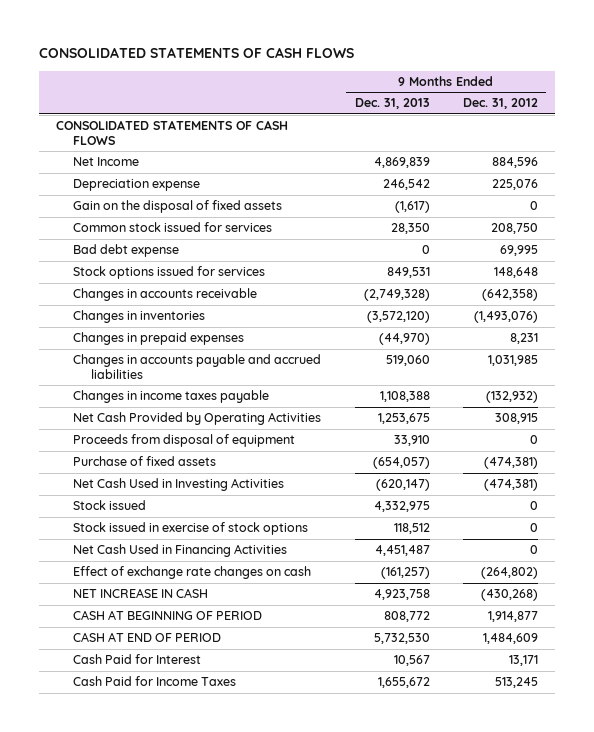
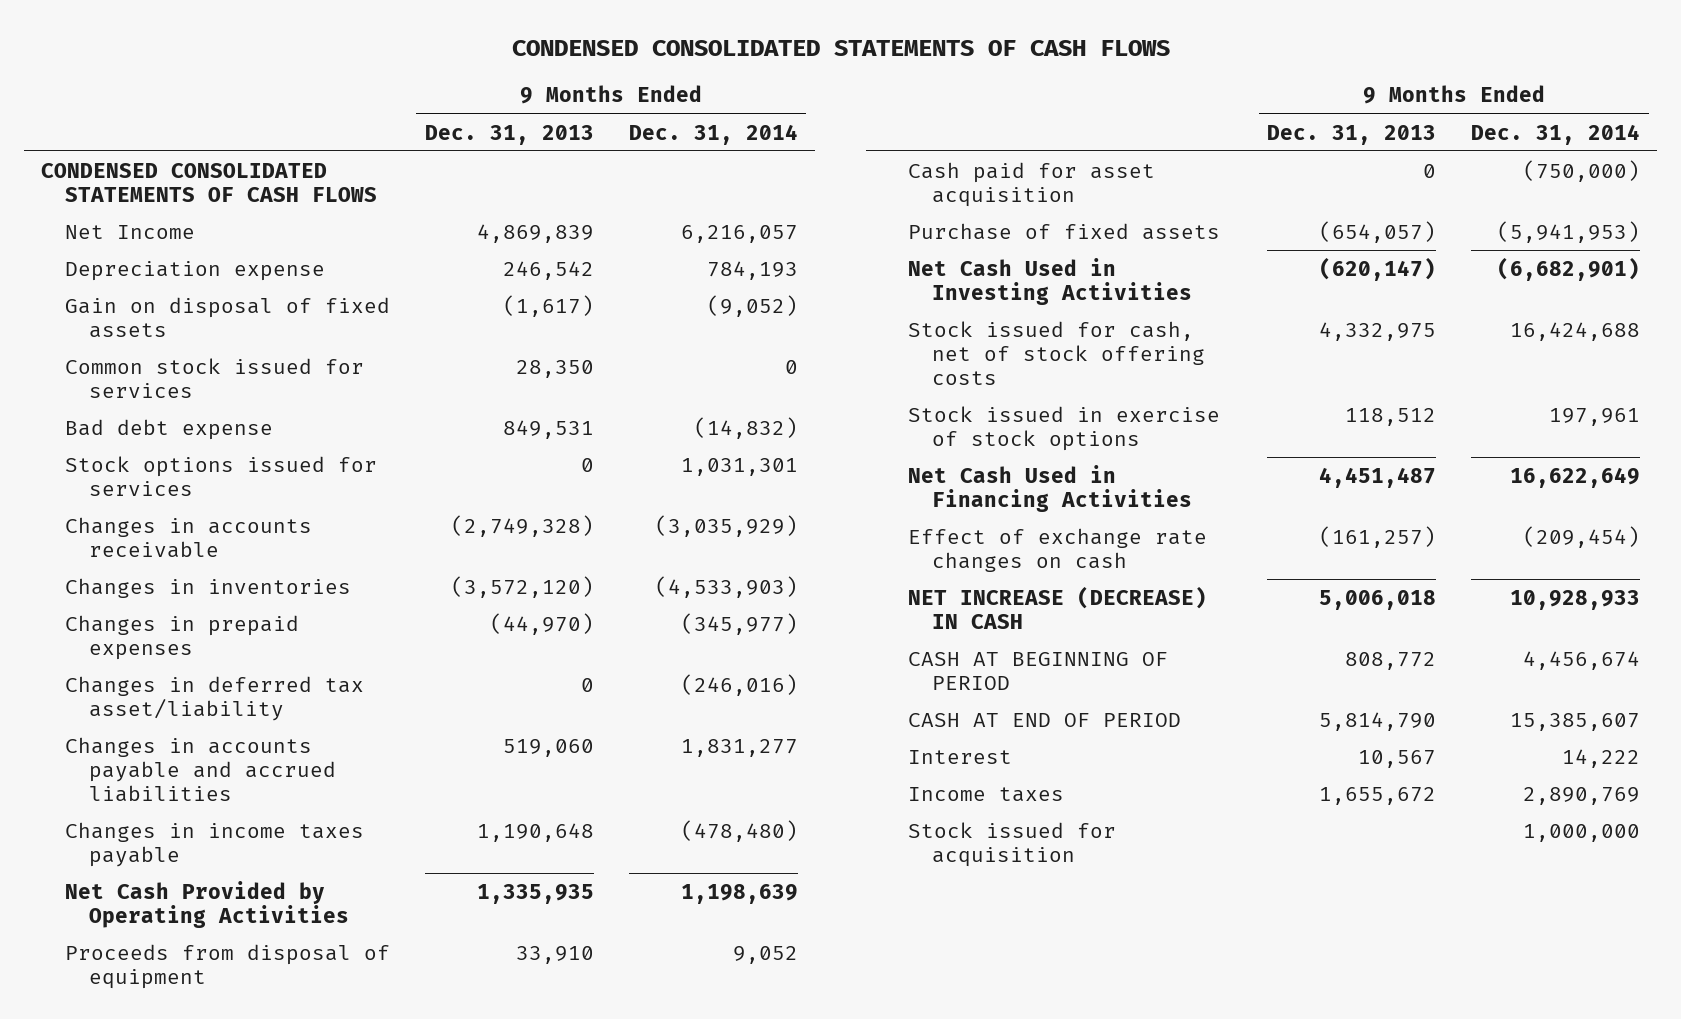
- CONSOLIDATED STATEMENTS OF CASH FLOWS
+ CONDENSED CONSOLIDATED STATEMENTS OF CASH FLOWS
- | 9 Months Ended Dec. 31, 2013 | 9 Months Ended Dec. 31, 2012
+ | 9 Months Ended Dec. 31, 2013 | 9 Months Ended Dec. 31, 2014
- CONSOLIDATED STATEMENTS OF CASH FLOWS
+ CONDENSED CONSOLIDATED STATEMENTS OF CASH FLOWS
- Gain on the disposal of fixed assets | (1,617) | 0
+ Gain on disposal of fixed assets | (1,617) | (9,052)
- Bad debt expense | 0 | 69,995
- Stock options issued for services | 849,531 | 148,648
+ Bad debt expense | 849,531 | (14,832)
+ Stock options issued for services | 0 | 1,031,301
+ Changes in deferred tax asset/liability | 0 | (246,016)
- Changes in income taxes payable | 1,108,388 | (132,932)
- Net Cash Provided by Operating Activities | 1,253,675 | 308,915
+ Changes in income taxes payable | 1,190,648 | (478,480)
+ Net Cash Provided by Operating Activities | 1,335,935 | 1,198,639
+ Cash paid for asset acquisition | 0 | (750,000)
- Stock issued | 4,332,975 | 0
+ Stock issued for cash, net of stock offering costs | 4,332,975 | 16,424,688
- NET INCREASE IN CASH | 4,923,758 | (430,268)
+ NET INCREASE (DECREASE) IN CASH | 5,006,018 | 10,928,933
- CASH AT END OF PERIOD | 5,732,530 | 1,484,609
- Cash Paid for Interest | 10,567 | 13,171
- Cash Paid for Income Taxes | 1,655,672 | 513,245
+ CASH AT END OF PERIOD | 5,814,790 | 15,385,607
+ Interest | 10,567 | 14,222
+ Income taxes | 1,655,672 | 2,890,769
+ Stock issued for acquisition | | 1,000,000

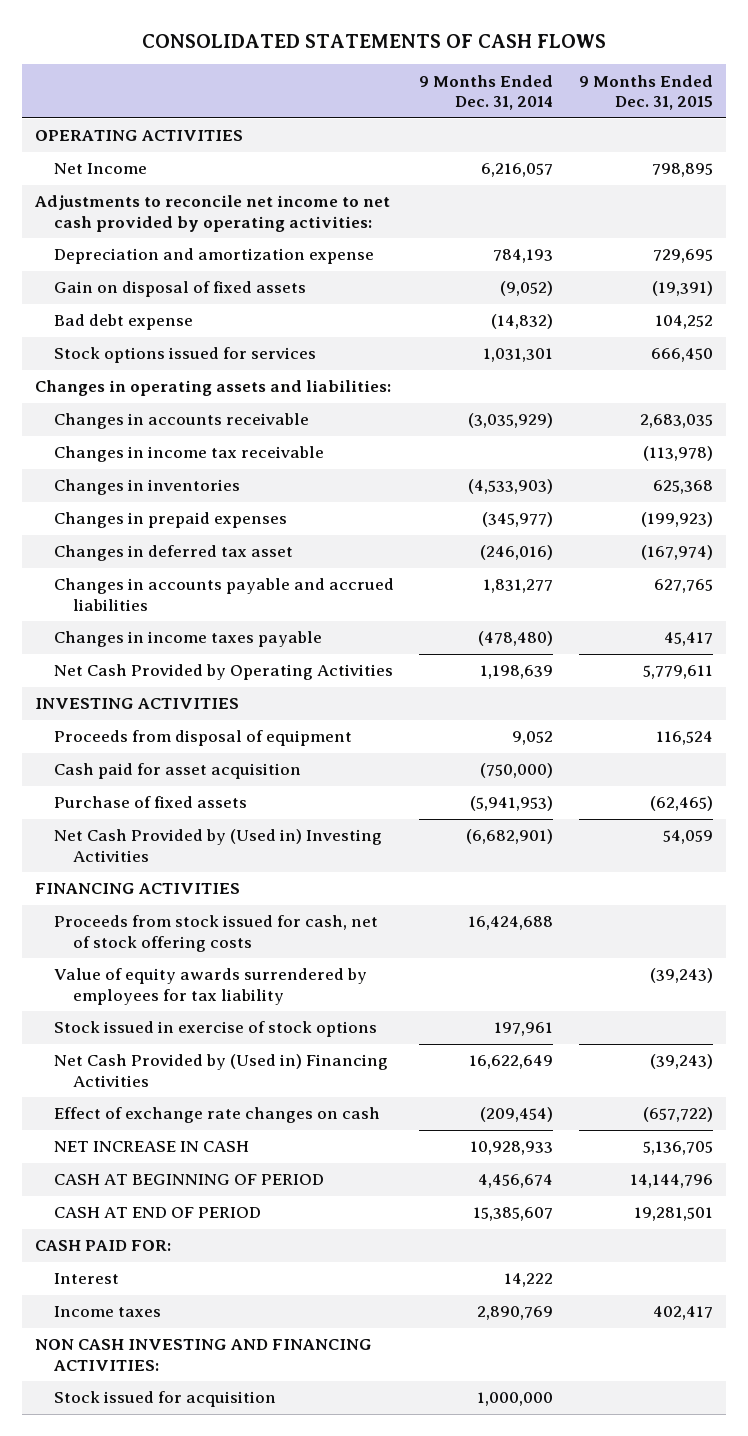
- CONDENSED CONSOLIDATED STATEMENTS OF CASH FLOWS
+ CONSOLIDATED STATEMENTS OF CASH FLOWS
- | 9 Months Ended Dec. 31, 2013 | 9 Months Ended Dec. 31, 2014
+ | 9 Months Ended Dec. 31, 2014 | 9 Months Ended Dec. 31, 2015
- CONDENSED CONSOLIDATED STATEMENTS OF CASH FLOWS
+ OPERATING ACTIVITIES
- Depreciation expense | 246,542 | 784,193
+ Adjustments to reconcile net income to net cash provided by operating activities:
+ Depreciation and amortization expense | 784,193 | 729,695
- Common stock issued for services | 28,350 | 0
+ Changes in operating assets and liabilities:
+ Changes in income tax receivable | | (113,978)
- Changes in deferred tax asset/liability | 0 | (246,016)
+ Changes in deferred tax asset | (246,016) | (167,974)
+ INVESTING ACTIVITIES
- Net Cash Used in Investing Activities | (620,147) | (6,682,901)
- Stock issued for cash, net of stock offering costs | 4,332,975 | 16,424,688
+ Net Cash Provided by (Used in) Investing Activities | (6,682,901) | 54,059
+ FINANCING ACTIVITIES
+ Proceeds from stock issued for cash, net of stock offering costs | 16,424,688 |
+ Value of equity awards surrendered by employees for tax liability | | (39,243)
- Net Cash Used in Financing Activities | 4,451,487 | 16,622,649
+ Net Cash Provided by (Used in) Financing Activities | 16,622,649 | (39,243)
- NET INCREASE (DECREASE) IN CASH | 5,006,018 | 10,928,933
+ NET INCREASE IN CASH | 10,928,933 | 5,136,705
+ CASH PAID FOR:
+ NON CASH INVESTING AND FINANCING ACTIVITIES:

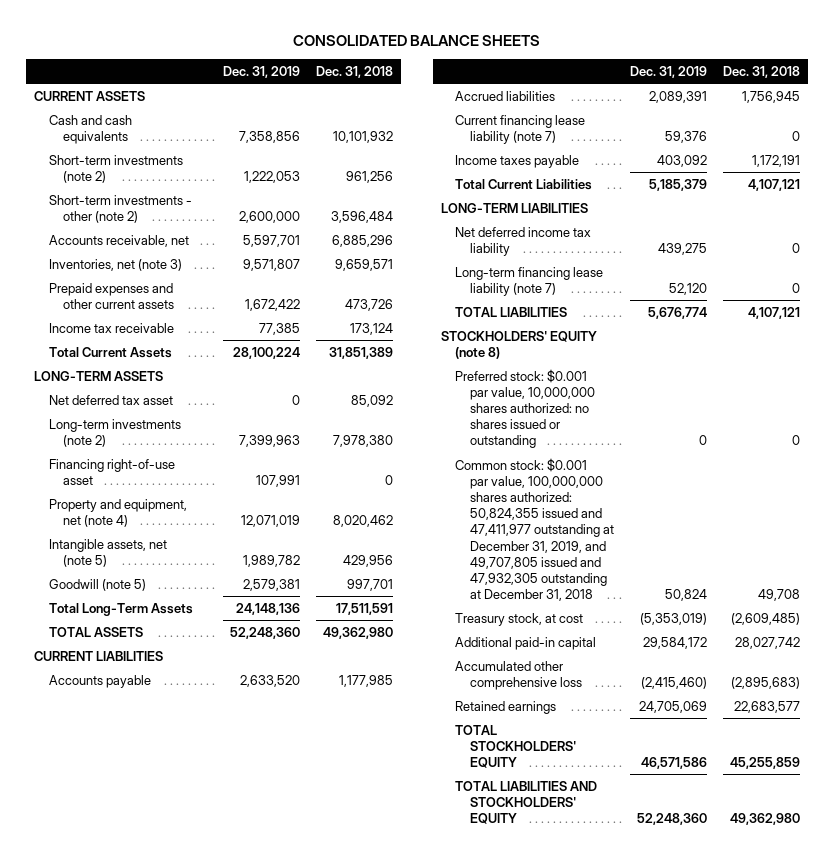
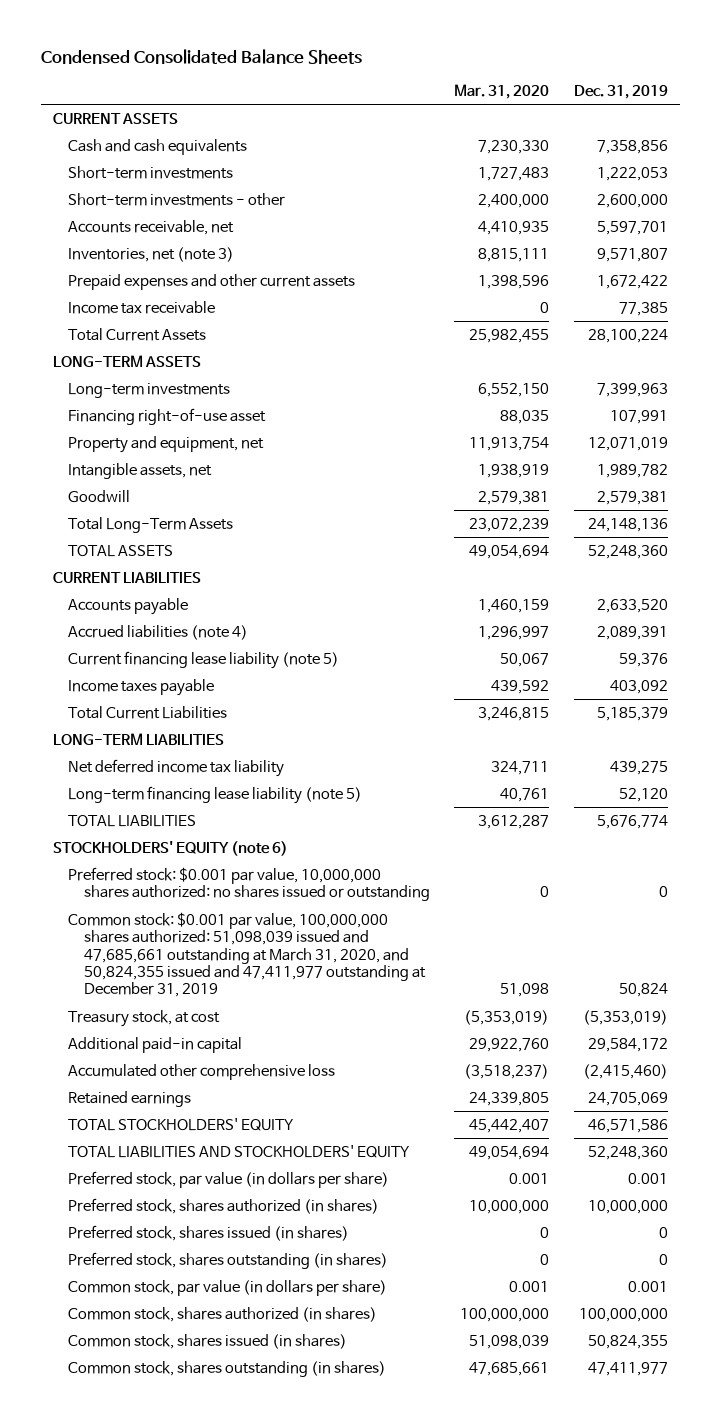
- CONSOLIDATED BALANCE SHEETS
+ Condensed Consolidated Balance Sheets
- | Dec. 31, 2019 | Dec. 31, 2018
+ | Mar. 31, 2020 | Dec. 31, 2019
- Short-term investments (note 2) | 1,222,053 | 961,256
- Short-term investments - other (note 2) | 2,600,000 | 3,596,484
+ Short-term investments | 1,727,483 | 1,222,053
+ Short-term investments - other | 2,400,000 | 2,600,000
- Net deferred tax asset | 0 | 85,092
- Long-term investments (note 2) | 7,399,963 | 7,978,380
+ Long-term investments | 6,552,150 | 7,399,963
- Property and equipment, net (note 4) | 12,071,019 | 8,020,462
- Intangible assets, net (note 5) | 1,989,782 | 429,956
- Goodwill (note 5) | 2,579,381 | 997,701
+ Property and equipment, net | 11,913,754 | 12,071,019
+ Intangible assets, net | 1,938,919 | 1,989,782
+ Goodwill | 2,579,381 | 2,579,381
- Accrued liabilities | 2,089,391 | 1,756,945
- Current financing lease liability (note 7) | 59,376 | 0
+ Accrued liabilities (note 4) | 1,296,997 | 2,089,391
+ Current financing lease liability (note 5) | 50,067 | 59,376
- Long-term financing lease liability (note 7) | 52,120 | 0
+ Long-term financing lease liability (note 5) | 40,761 | 52,120
- STOCKHOLDERS' EQUITY (note 8)
+ STOCKHOLDERS' EQUITY (note 6)
- Common stock: $0.001 par value, 100,000,000 shares authorized: 50,824,355 issued and 47,411,977 outstanding at December 31, 2019, and 49,707,805 issued and 47,932,305 outstanding at December 31, 2018 | 50,824 | 49,708
+ Common stock: $0.001 par value, 100,000,000 shares authorized: 51,098,039 issued and 47,685,661 outstanding at March 31, 2020, and 50,824,355 issued and 47,411,977 outstanding at December 31, 2019 | 51,098 | 50,824
+ Preferred stock, par value (in dollars per share) | 0.001 | 0.001
+ Preferred stock, shares authorized (in shares) | 10,000,000 | 10,000,000
+ Preferred stock, shares issued (in shares) | 0 | 0
+ Preferred stock, shares outstanding (in shares) | 0 | 0
+ Common stock, par value (in dollars per share) | 0.001 | 0.001
+ Common stock, shares authorized (in shares) | 100,000,000 | 100,000,000
+ Common stock, shares issued (in shares) | 51,098,039 | 50,824,355
+ Common stock, shares outstanding (in shares) | 47,685,661 | 47,411,977

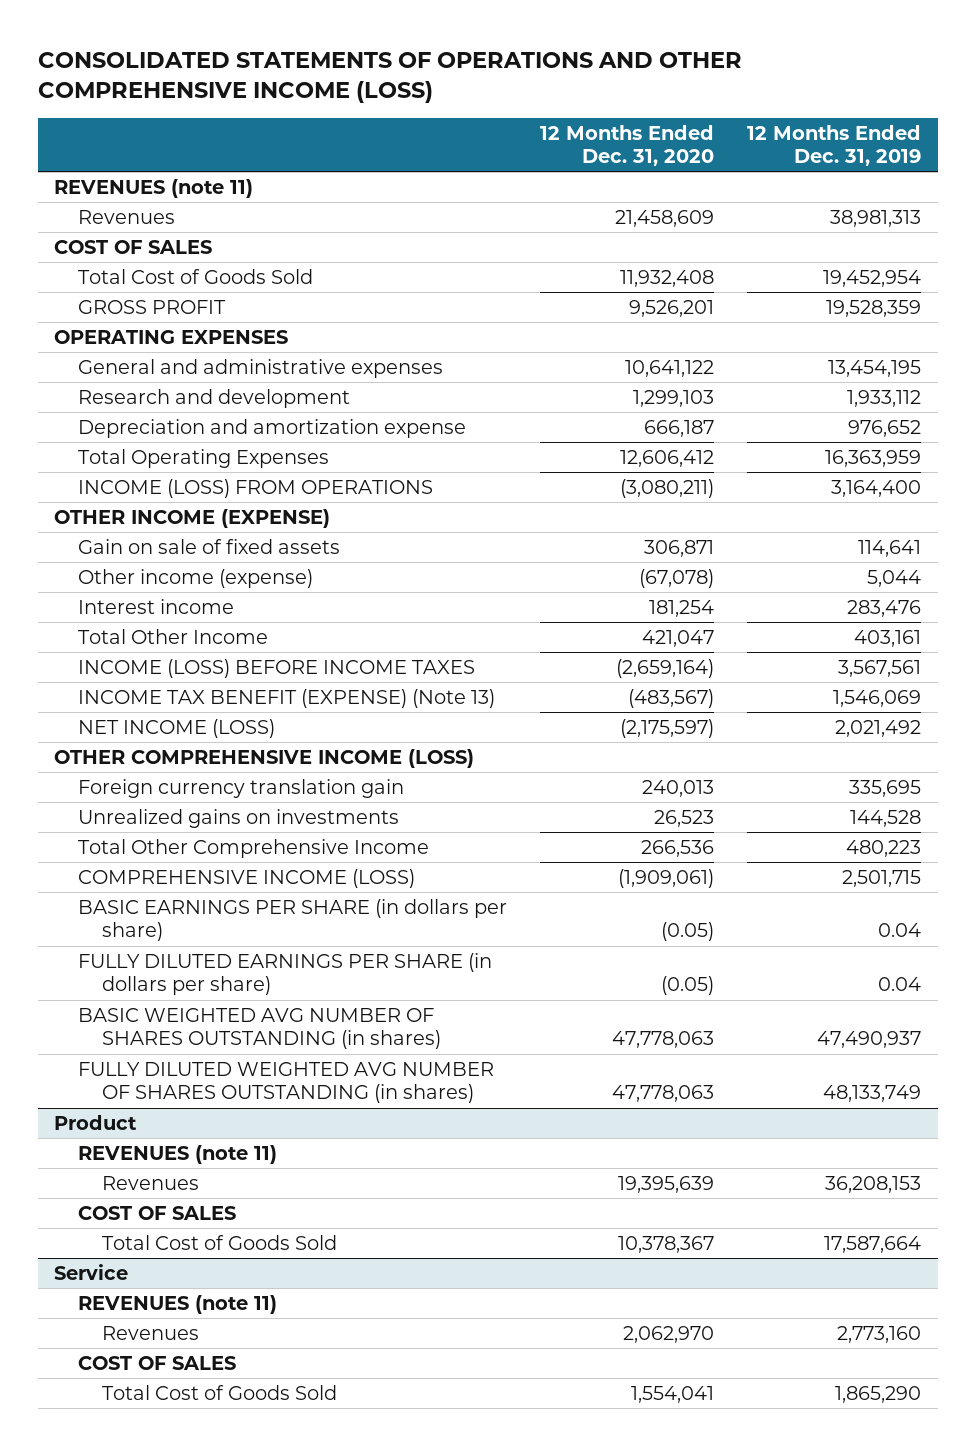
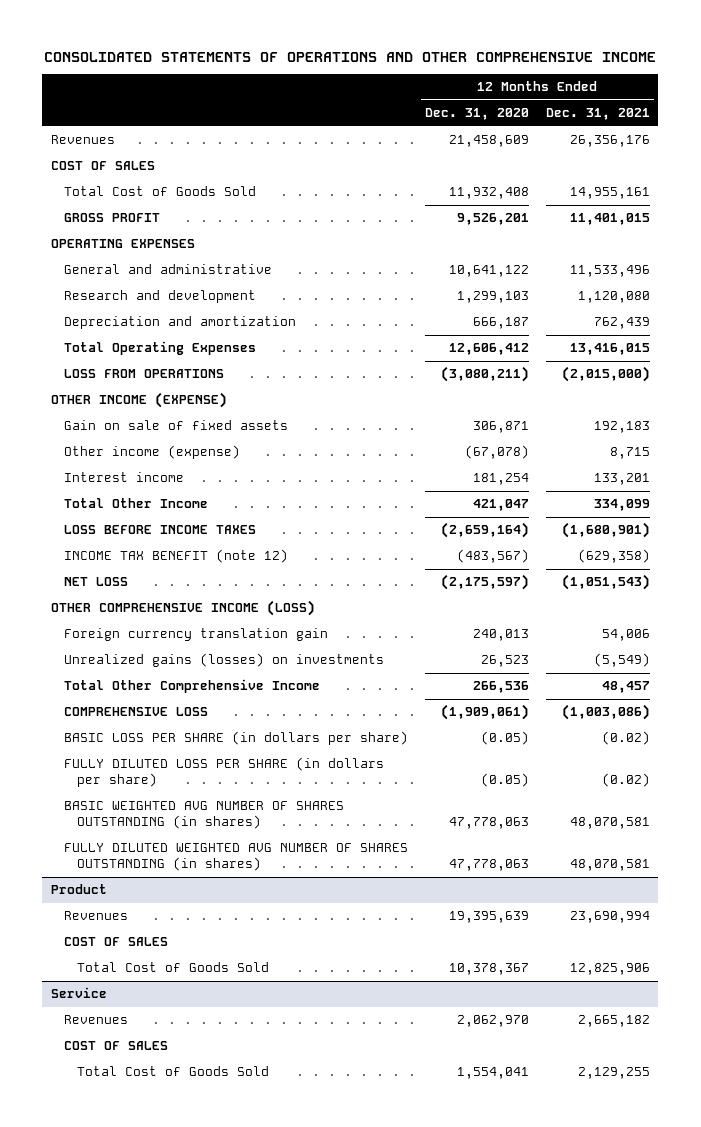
- CONSOLIDATED STATEMENTS OF OPERATIONS AND OTHER COMPREHENSIVE INCOME (LOSS)
+ CONSOLIDATED STATEMENTS OF OPERATIONS AND OTHER COMPREHENSIVE INCOME
- | 12 Months Ended Dec. 31, 2020 | 12 Months Ended Dec. 31, 2019
+ | 12 Months Ended Dec. 31, 2020 | 12 Months Ended Dec. 31, 2021
- REVENUES (note 11)
- General and administrative expenses | 10,641,122 | 13,454,195
+ General and administrative | 10,641,122 | 11,533,496
- Depreciation and amortization expense | 666,187 | 976,652
+ Depreciation and amortization | 666,187 | 762,439
- INCOME (LOSS) FROM OPERATIONS | (3,080,211) | 3,164,400
+ LOSS FROM OPERATIONS | (3,080,211) | (2,015,000)
- INCOME (LOSS) BEFORE INCOME TAXES | (2,659,164) | 3,567,561
- INCOME TAX BENEFIT (EXPENSE) (Note 13) | (483,567) | 1,546,069
- NET INCOME (LOSS) | (2,175,597) | 2,021,492
+ LOSS BEFORE INCOME TAXES | (2,659,164) | (1,680,901)
+ INCOME TAX BENEFIT (note 12) | (483,567) | (629,358)
+ NET LOSS | (2,175,597) | (1,051,543)
- Unrealized gains on investments | 26,523 | 144,528
+ Unrealized gains (losses) on investments | 26,523 | (5,549)
- COMPREHENSIVE INCOME (LOSS) | (1,909,061) | 2,501,715
- BASIC EARNINGS PER SHARE (in dollars per share) | (0.05) | 0.04
- FULLY DILUTED EARNINGS PER SHARE (in dollars per share) | (0.05) | 0.04
+ COMPREHENSIVE LOSS | (1,909,061) | (1,003,086)
+ BASIC LOSS PER SHARE (in dollars per share) | (0.05) | (0.02)
+ FULLY DILUTED LOSS PER SHARE (in dollars per share) | (0.05) | (0.02)
@ Product
- REVENUES (note 11)
@ Service
- REVENUES (note 11)

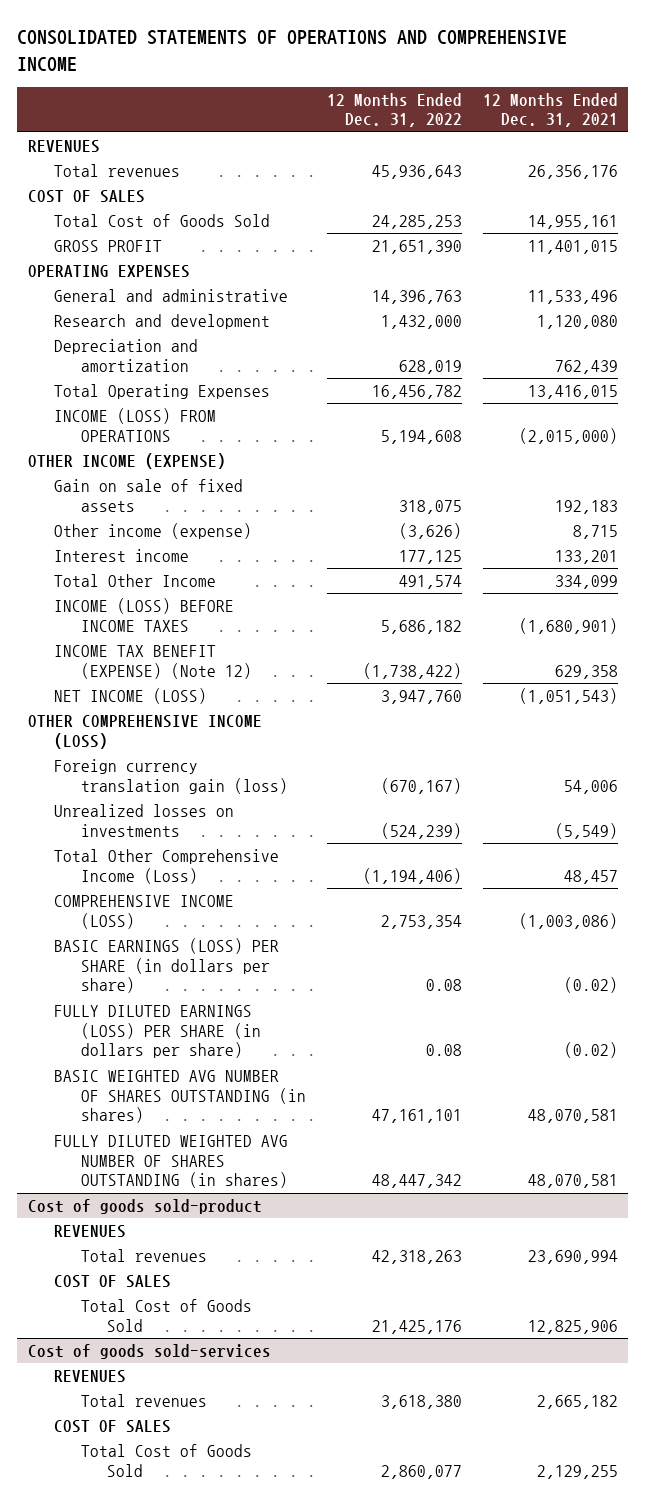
- CONSOLIDATED STATEMENTS OF OPERATIONS AND OTHER COMPREHENSIVE INCOME
+ CONSOLIDATED STATEMENTS OF OPERATIONS AND COMPREHENSIVE INCOME
- | 12 Months Ended Dec. 31, 2020 | 12 Months Ended Dec. 31, 2021
+ | 12 Months Ended Dec. 31, 2022 | 12 Months Ended Dec. 31, 2021
- Revenues | 21,458,609 | 26,356,176
+ REVENUES
+ Total revenues | 45,936,643 | 26,356,176
- LOSS FROM OPERATIONS | (3,080,211) | (2,015,000)
+ INCOME (LOSS) FROM OPERATIONS | 5,194,608 | (2,015,000)
- LOSS BEFORE INCOME TAXES | (2,659,164) | (1,680,901)
- INCOME TAX BENEFIT (note 12) | (483,567) | (629,358)
- NET LOSS | (2,175,597) | (1,051,543)
+ INCOME (LOSS) BEFORE INCOME TAXES | 5,686,182 | (1,680,901)
+ INCOME TAX BENEFIT (EXPENSE) (Note 12) | (1,738,422) | 629,358
+ NET INCOME (LOSS) | 3,947,760 | (1,051,543)
- Foreign currency translation gain | 240,013 | 54,006
- Unrealized gains (losses) on investments | 26,523 | (5,549)
- Total Other Comprehensive Income | 266,536 | 48,457
- COMPREHENSIVE LOSS | (1,909,061) | (1,003,086)
- BASIC LOSS PER SHARE (in dollars per share) | (0.05) | (0.02)
- FULLY DILUTED LOSS PER SHARE (in dollars per share) | (0.05) | (0.02)
+ Foreign currency translation gain (loss) | (670,167) | 54,006
+ Unrealized losses on investments | (524,239) | (5,549)
+ Total Other Comprehensive Income (Loss) | (1,194,406) | 48,457
+ COMPREHENSIVE INCOME (LOSS) | 2,753,354 | (1,003,086)
+ BASIC EARNINGS (LOSS) PER SHARE (in dollars per share) | 0.08 | (0.02)
+ FULLY DILUTED EARNINGS (LOSS) PER SHARE (in dollars per share) | 0.08 | (0.02)
- Product
- Revenues | 19,395,639 | 23,690,994
+ Cost of goods sold-product
+ REVENUES
+ Total revenues | 42,318,263 | 23,690,994
- Service
- Revenues | 2,062,970 | 2,665,182
+ Cost of goods sold-services
+ REVENUES
+ Total revenues | 3,618,380 | 2,665,182

